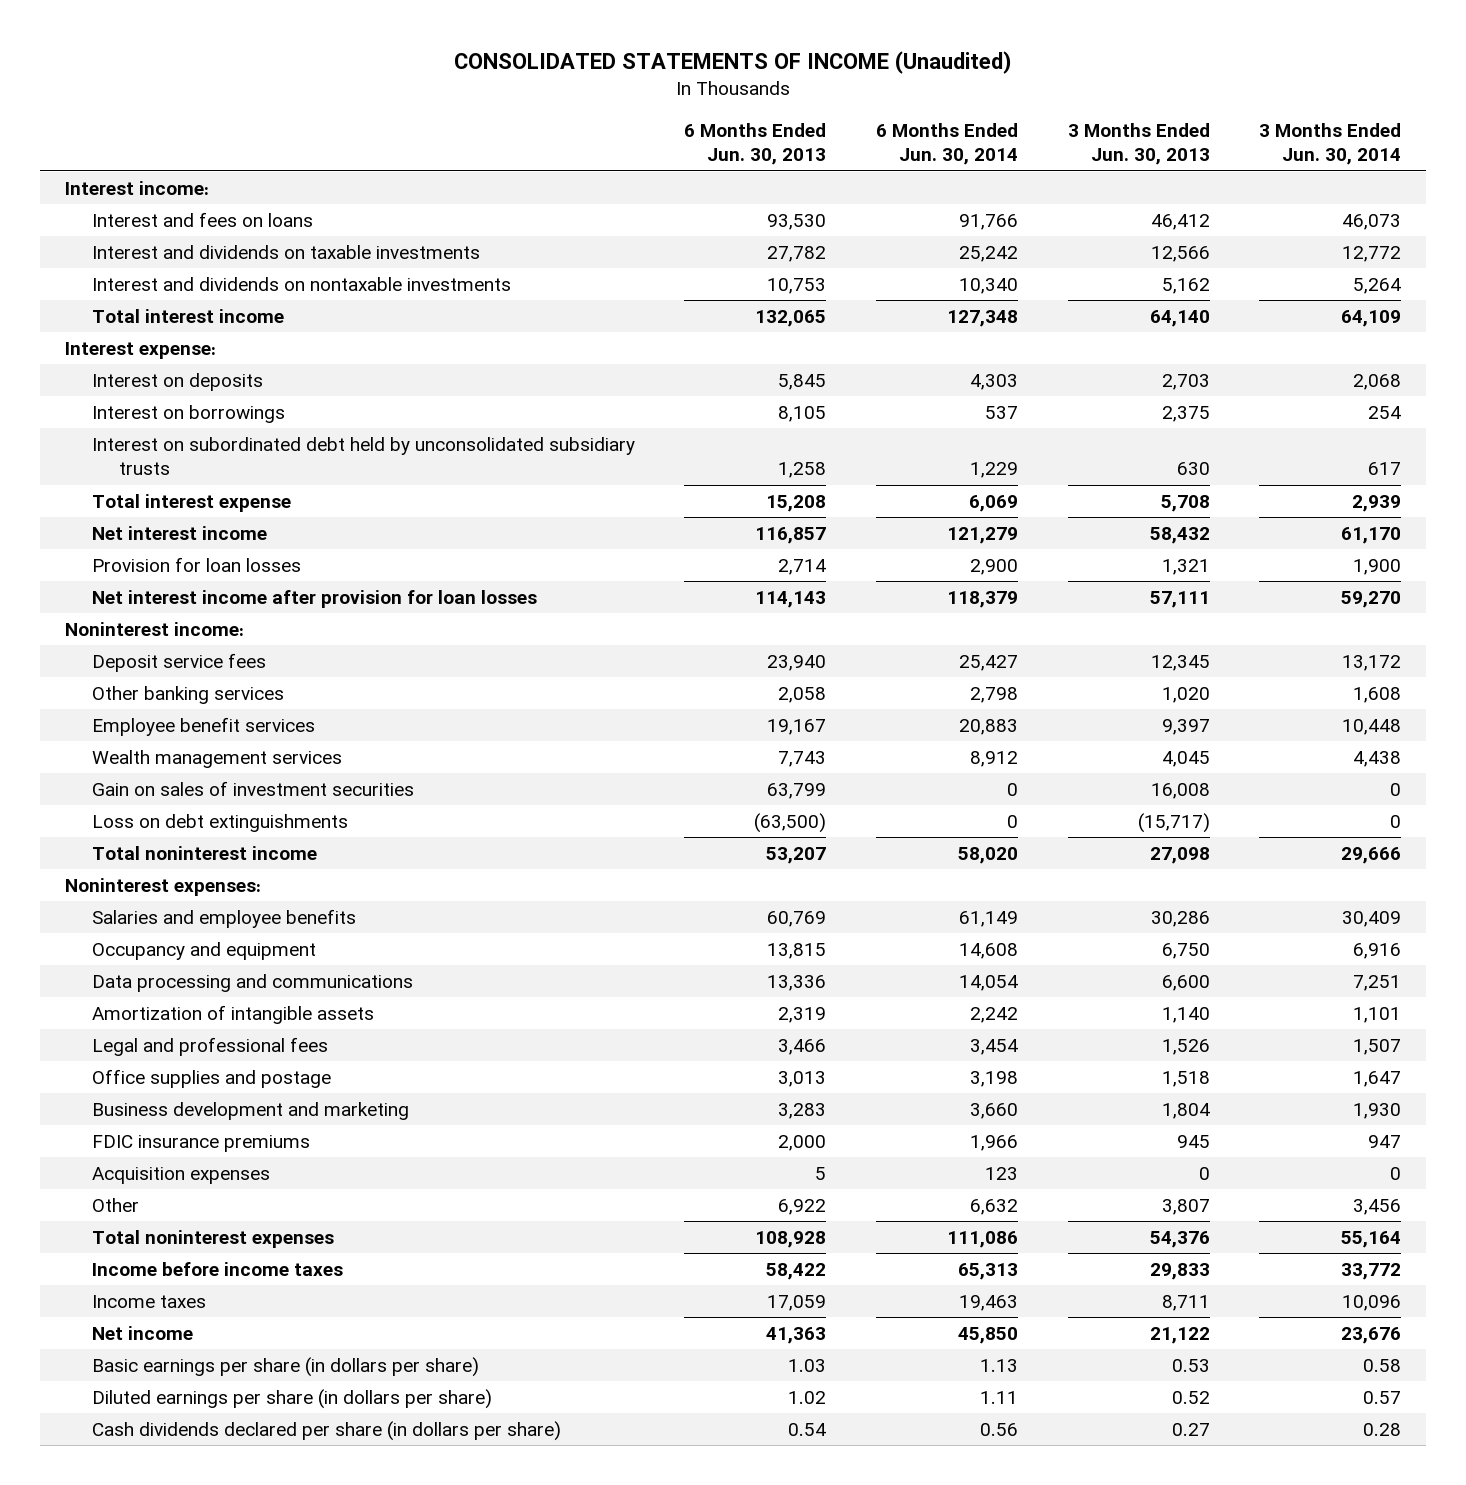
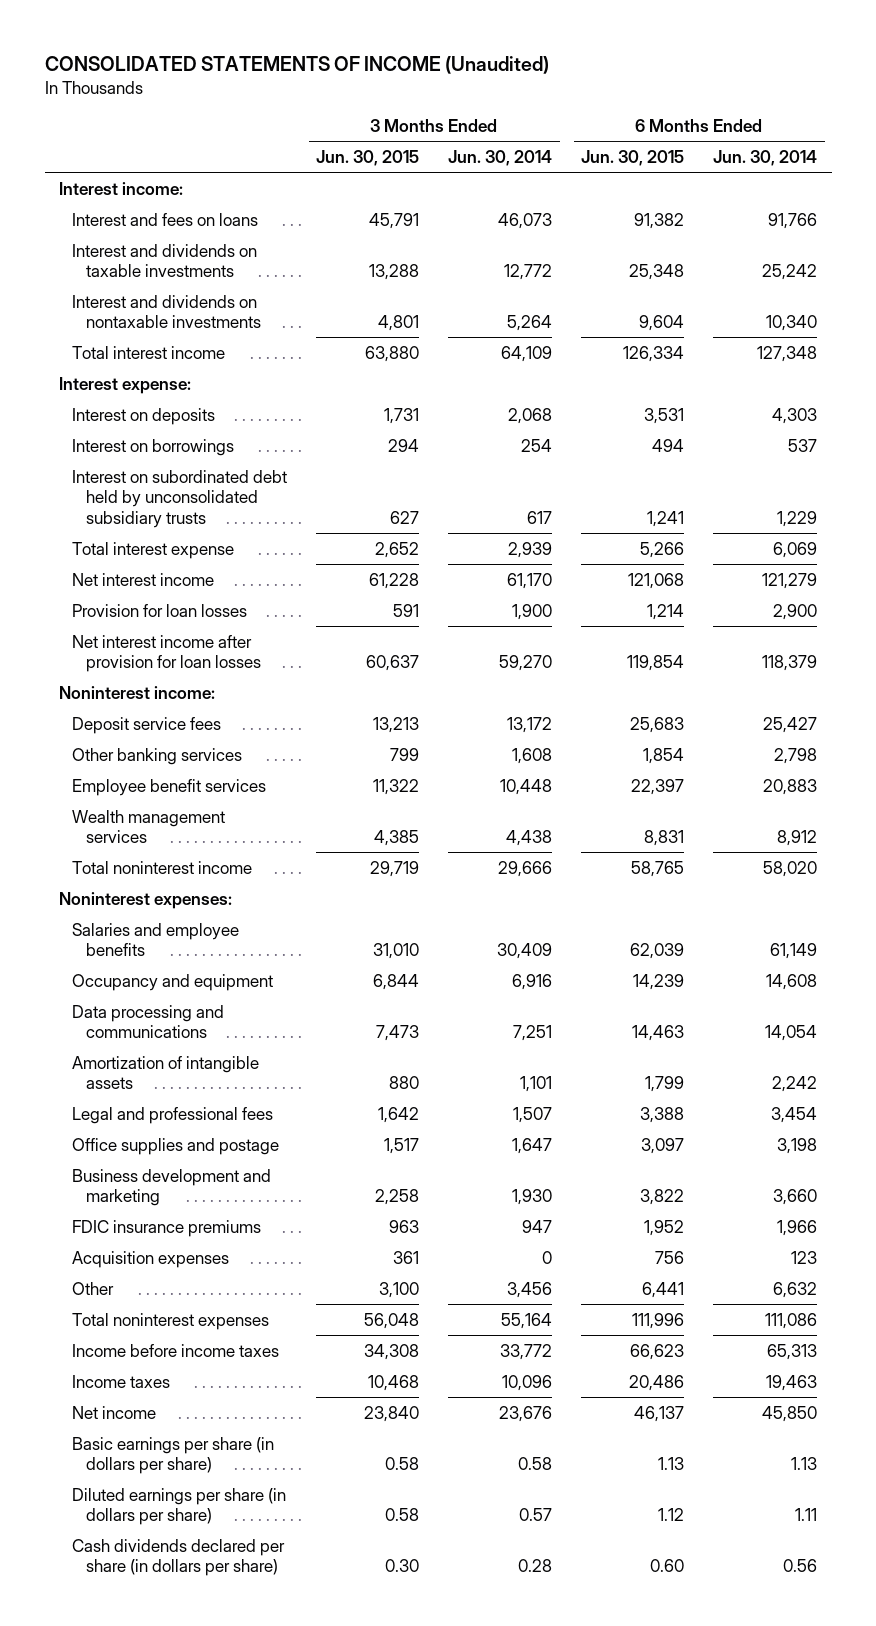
- | 6 Months Ended Jun. 30, 2013 | 6 Months Ended Jun. 30, 2014 | 3 Months Ended Jun. 30, 2013 | 3 Months Ended Jun. 30, 2014
+ | 3 Months Ended Jun. 30, 2015 | 3 Months Ended Jun. 30, 2014 | 6 Months Ended Jun. 30, 2015 | 6 Months Ended Jun. 30, 2014
- Gain on sales of investment securities | 63,799 | 0 | 16,008 | 0
- Loss on debt extinguishments | (63,500) | 0 | (15,717) | 0

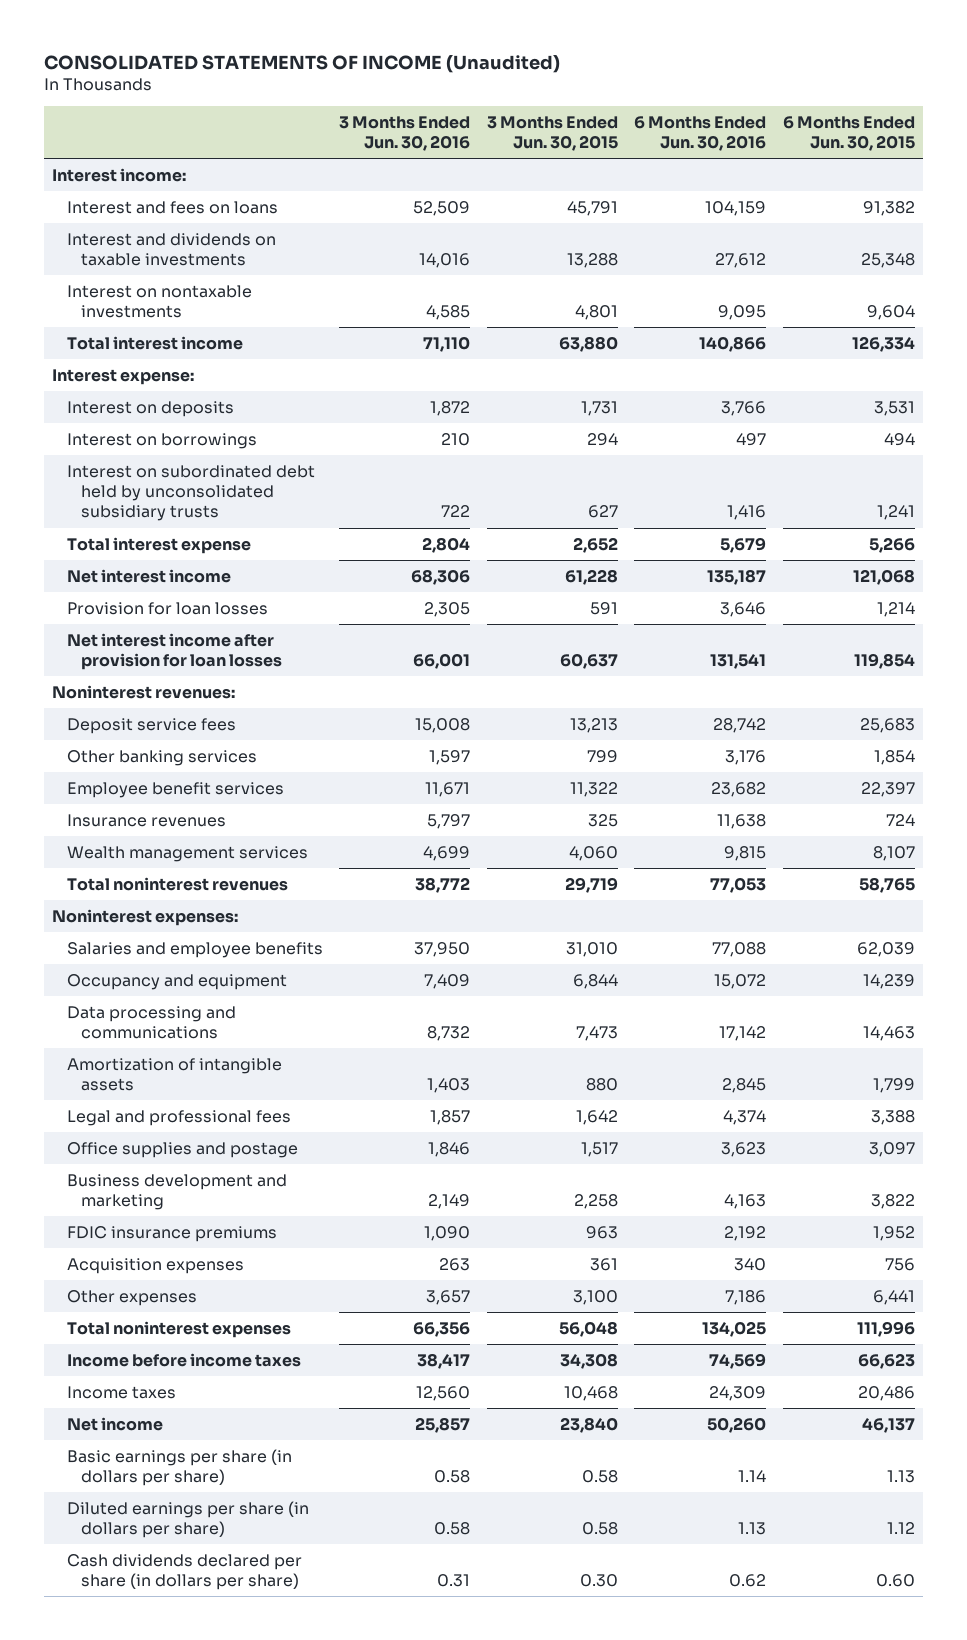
- | 3 Months Ended Jun. 30, 2015 | 3 Months Ended Jun. 30, 2014 | 6 Months Ended Jun. 30, 2015 | 6 Months Ended Jun. 30, 2014
+ | 3 Months Ended Jun. 30, 2016 | 3 Months Ended Jun. 30, 2015 | 6 Months Ended Jun. 30, 2016 | 6 Months Ended Jun. 30, 2015
- Interest and dividends on nontaxable investments | 4,801 | 5,264 | 9,604 | 10,340
+ Interest on nontaxable investments | 4,585 | 4,801 | 9,095 | 9,604
- Noninterest income:
+ Noninterest revenues:
- Wealth management services | 4,385 | 4,438 | 8,831 | 8,912
- Total noninterest income | 29,719 | 29,666 | 58,765 | 58,020
+ Insurance revenues | 5,797 | 325 | 11,638 | 724
+ Wealth management services | 4,699 | 4,060 | 9,815 | 8,107
+ Total noninterest revenues | 38,772 | 29,719 | 77,053 | 58,765
- Other | 3,100 | 3,456 | 6,441 | 6,632
+ Other expenses | 3,657 | 3,100 | 7,186 | 6,441

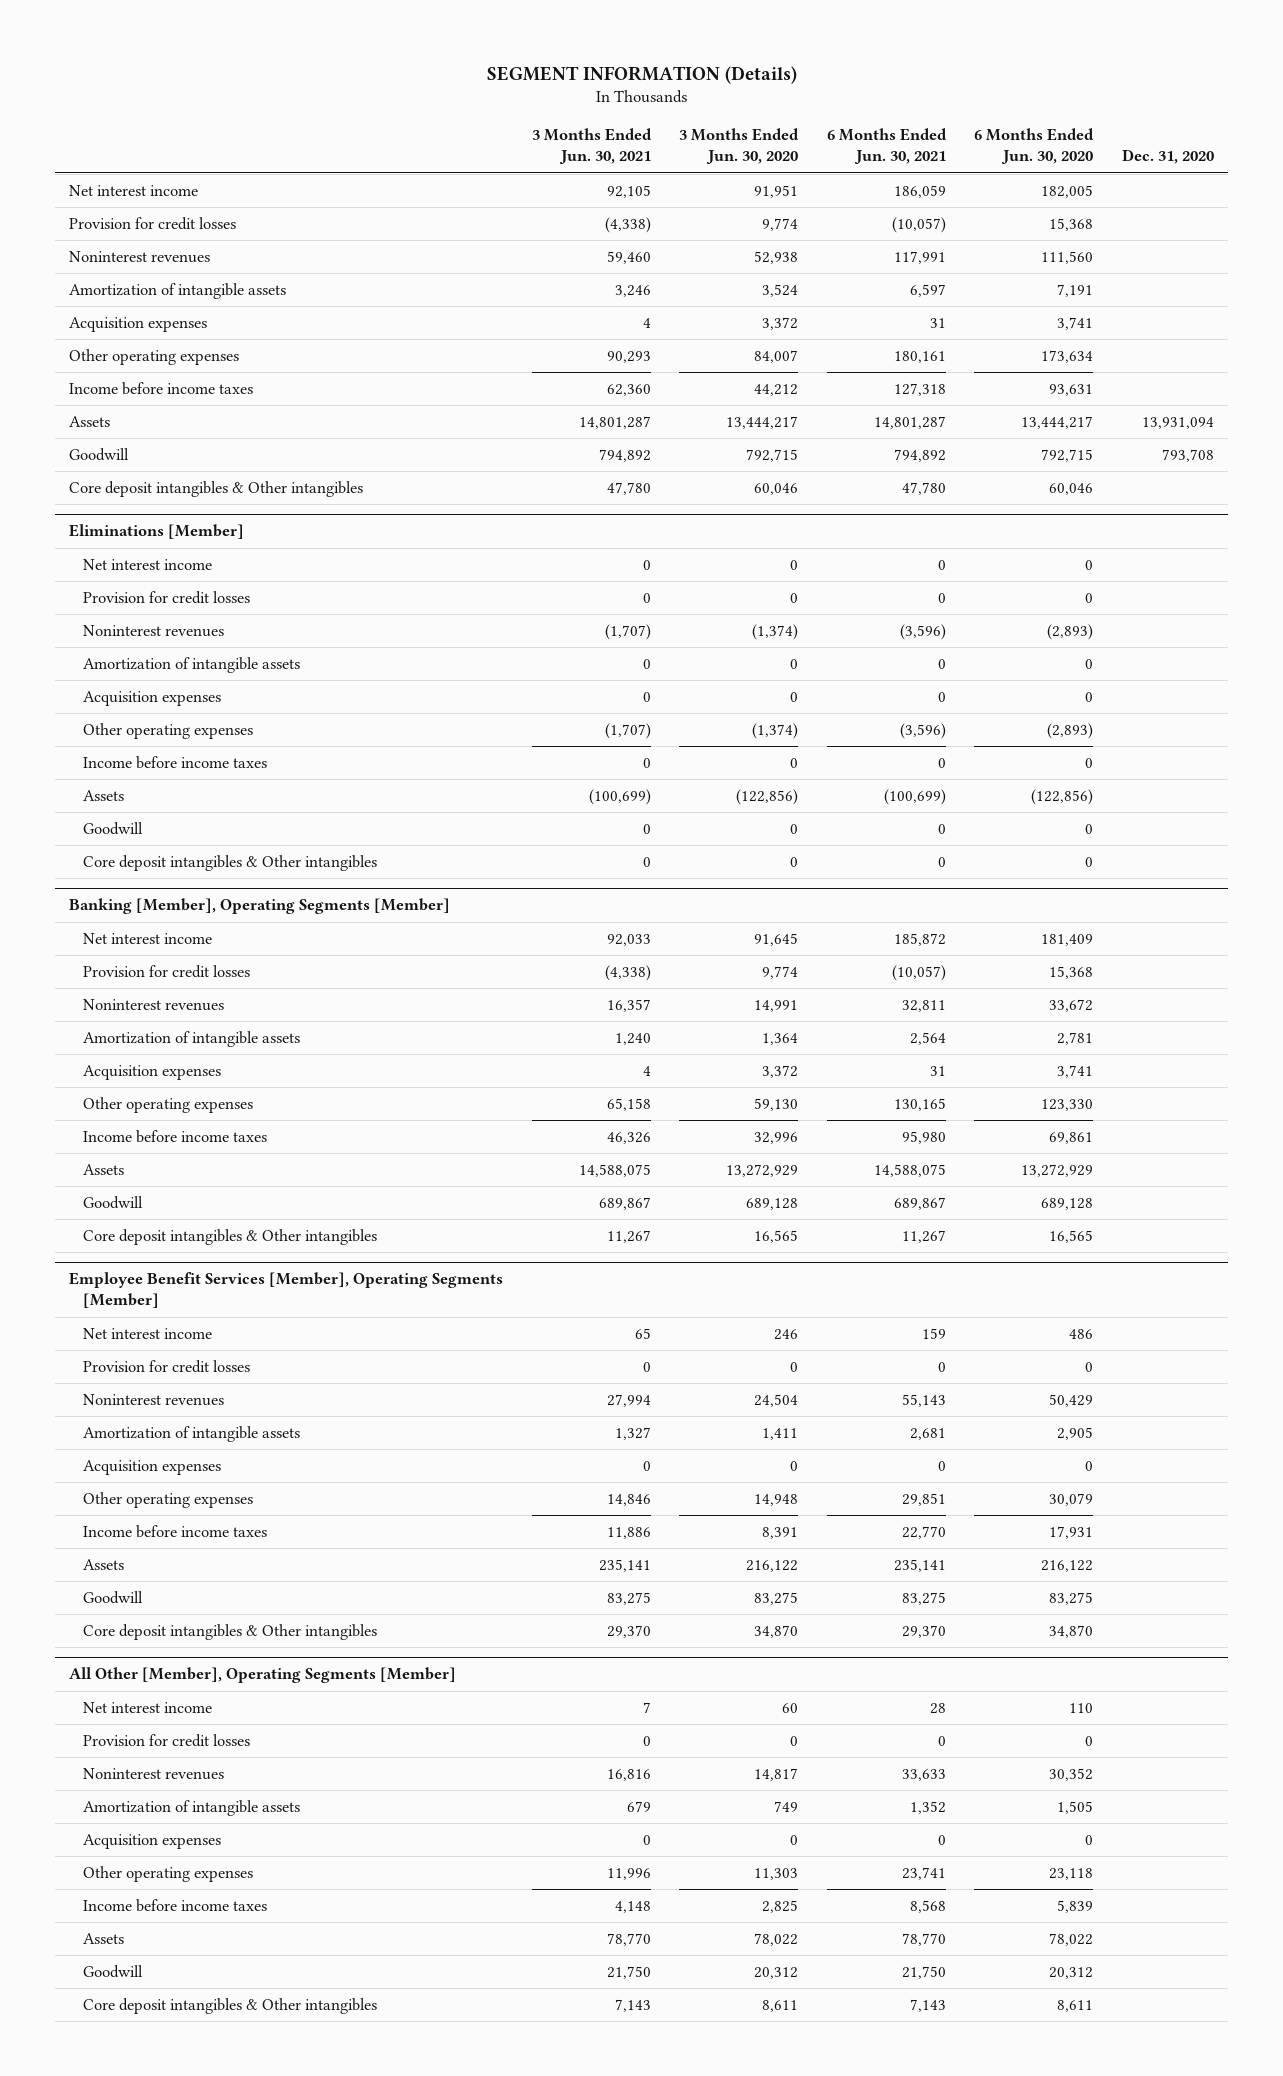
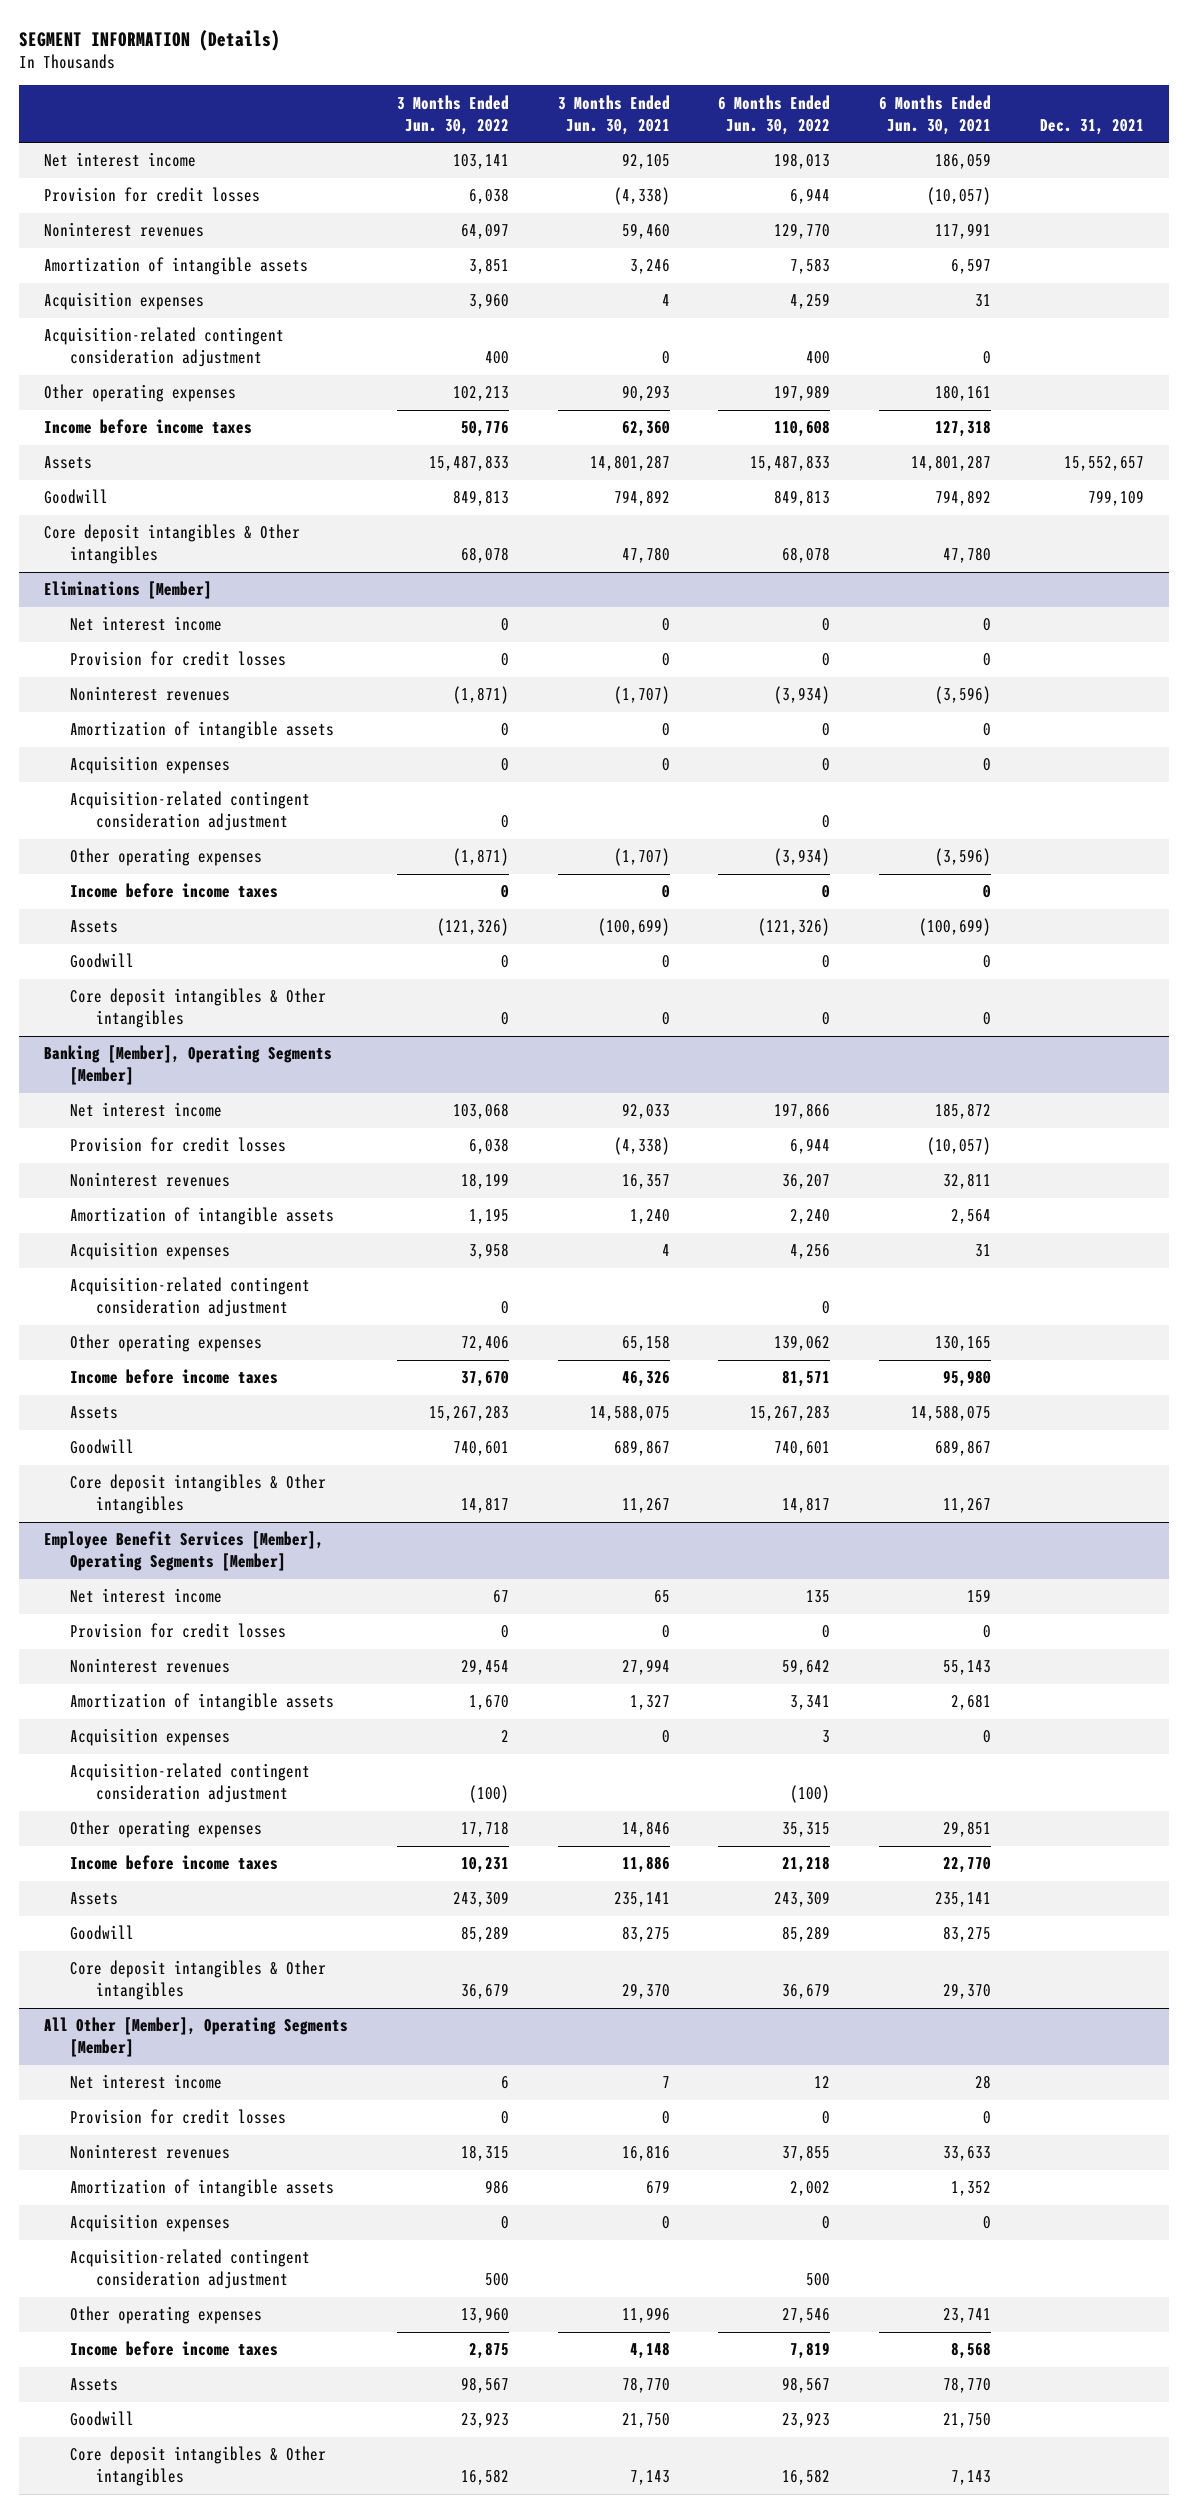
- | 3 Months Ended Jun. 30, 2021 | 3 Months Ended Jun. 30, 2020 | 6 Months Ended Jun. 30, 2021 | 6 Months Ended Jun. 30, 2020 | Dec. 31, 2020
+ | 3 Months Ended Jun. 30, 2022 | 3 Months Ended Jun. 30, 2021 | 6 Months Ended Jun. 30, 2022 | 6 Months Ended Jun. 30, 2021 | Dec. 31, 2021
+ Acquisition-related contingent consideration adjustment | 400 | 0 | 400 | 0 |
@ Eliminations [Member]
+ Acquisition-related contingent consideration adjustment | 0 | | 0 | |
@ Banking [Member], Operating Segments [Member]
+ Acquisition-related contingent consideration adjustment | 0 | | 0 | |
@ Employee Benefit Services [Member], Operating Segments [Member]
+ Acquisition-related contingent consideration adjustment | (100) | | (100) | |
@ All Other [Member], Operating Segments [Member]
+ Acquisition-related contingent consideration adjustment | 500 | | 500 | |

